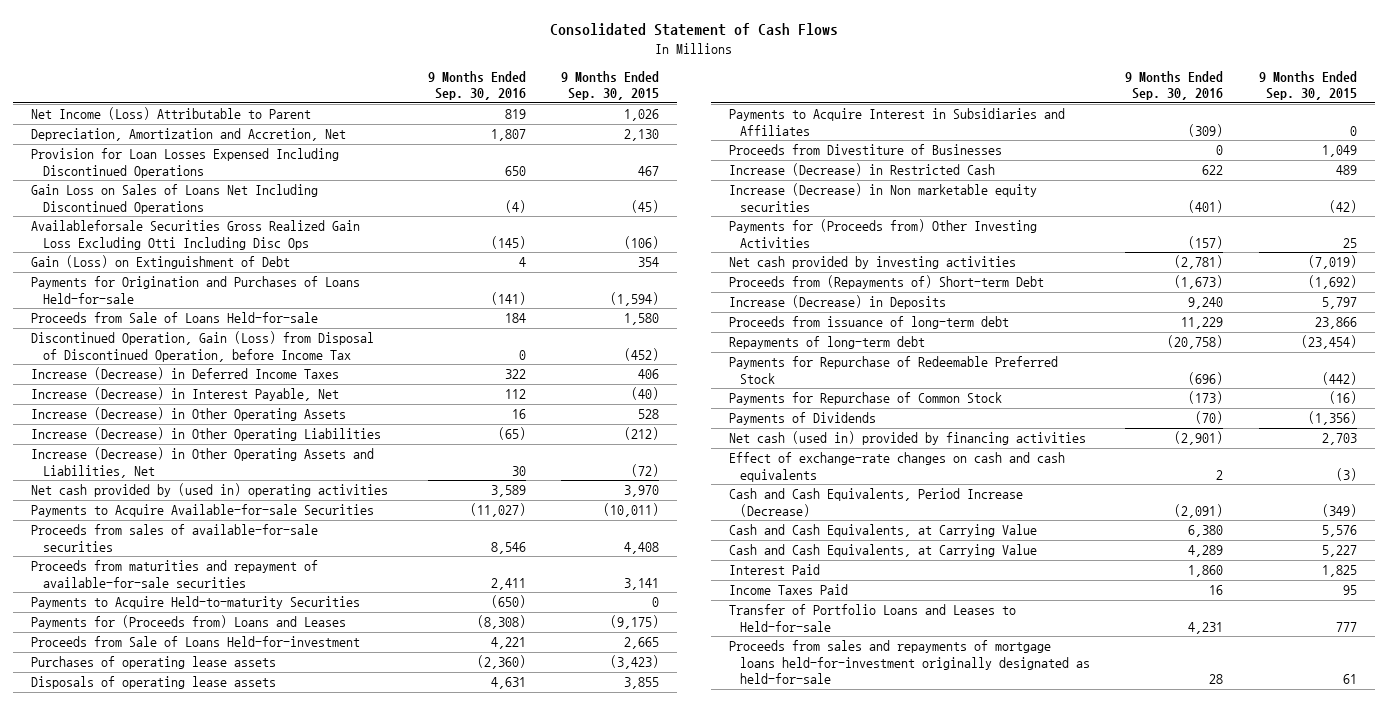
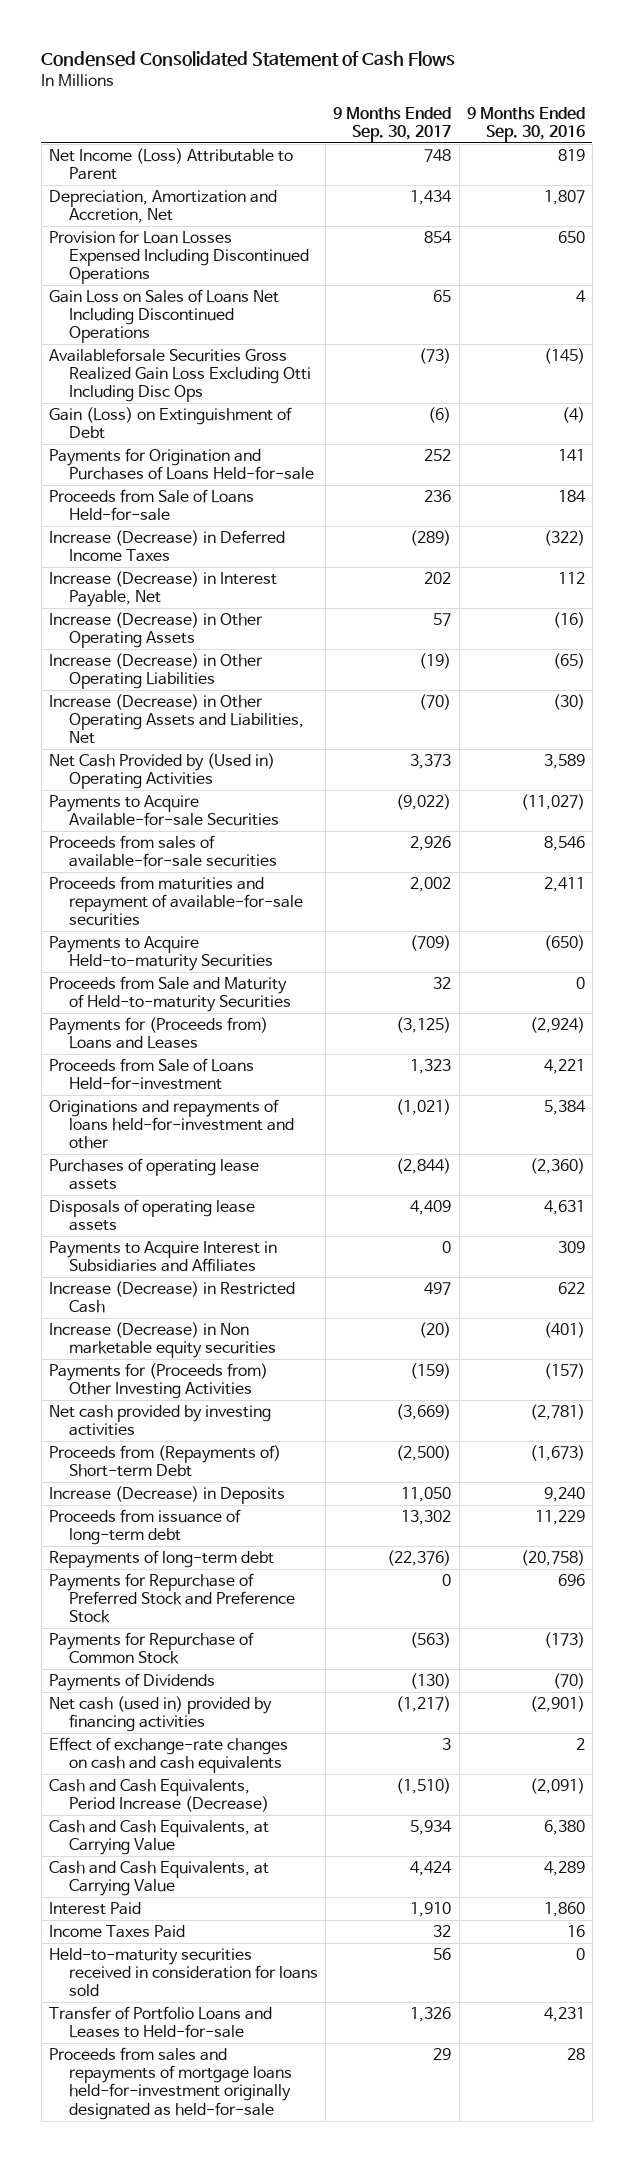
- Consolidated Statement of Cash Flows
+ Condensed Consolidated Statement of Cash Flows
- | 9 Months Ended Sep. 30, 2016 | 9 Months Ended Sep. 30, 2015
+ | 9 Months Ended Sep. 30, 2017 | 9 Months Ended Sep. 30, 2016
- Gain Loss on Sales of Loans Net Including Discontinued Operations | (4) | (45)
+ Gain Loss on Sales of Loans Net Including Discontinued Operations | 65 | 4
- Gain (Loss) on Extinguishment of Debt | 4 | 354
- Payments for Origination and Purchases of Loans Held-for-sale | (141) | (1,594)
+ Gain (Loss) on Extinguishment of Debt | (6) | (4)
+ Payments for Origination and Purchases of Loans Held-for-sale | 252 | 141
- Discontinued Operation, Gain (Loss) from Disposal of Discontinued Operation, before Income Tax | 0 | (452)
- Increase (Decrease) in Deferred Income Taxes | 322 | 406
+ Increase (Decrease) in Deferred Income Taxes | (289) | (322)
- Increase (Decrease) in Other Operating Assets | 16 | 528
+ Increase (Decrease) in Other Operating Assets | 57 | (16)
- Increase (Decrease) in Other Operating Assets and Liabilities, Net | 30 | (72)
- Net cash provided by (used in) operating activities | 3,589 | 3,970
+ Increase (Decrease) in Other Operating Assets and Liabilities, Net | (70) | (30)
+ Net Cash Provided by (Used in) Operating Activities | 3,373 | 3,589
- Payments for (Proceeds from) Loans and Leases | (8,308) | (9,175)
+ Proceeds from Sale and Maturity of Held-to-maturity Securities | 32 | 0
+ Payments for (Proceeds from) Loans and Leases | (3,125) | (2,924)
+ Originations and repayments of loans held-for-investment and other | (1,021) | 5,384
- Payments to Acquire Interest in Subsidiaries and Affiliates | (309) | 0
- Proceeds from Divestiture of Businesses | 0 | 1,049
+ Payments to Acquire Interest in Subsidiaries and Affiliates | 0 | 309
- Payments for Repurchase of Redeemable Preferred Stock | (696) | (442)
+ Payments for Repurchase of Preferred Stock and Preference Stock | 0 | 696
+ Held-to-maturity securities received in consideration for loans sold | 56 | 0

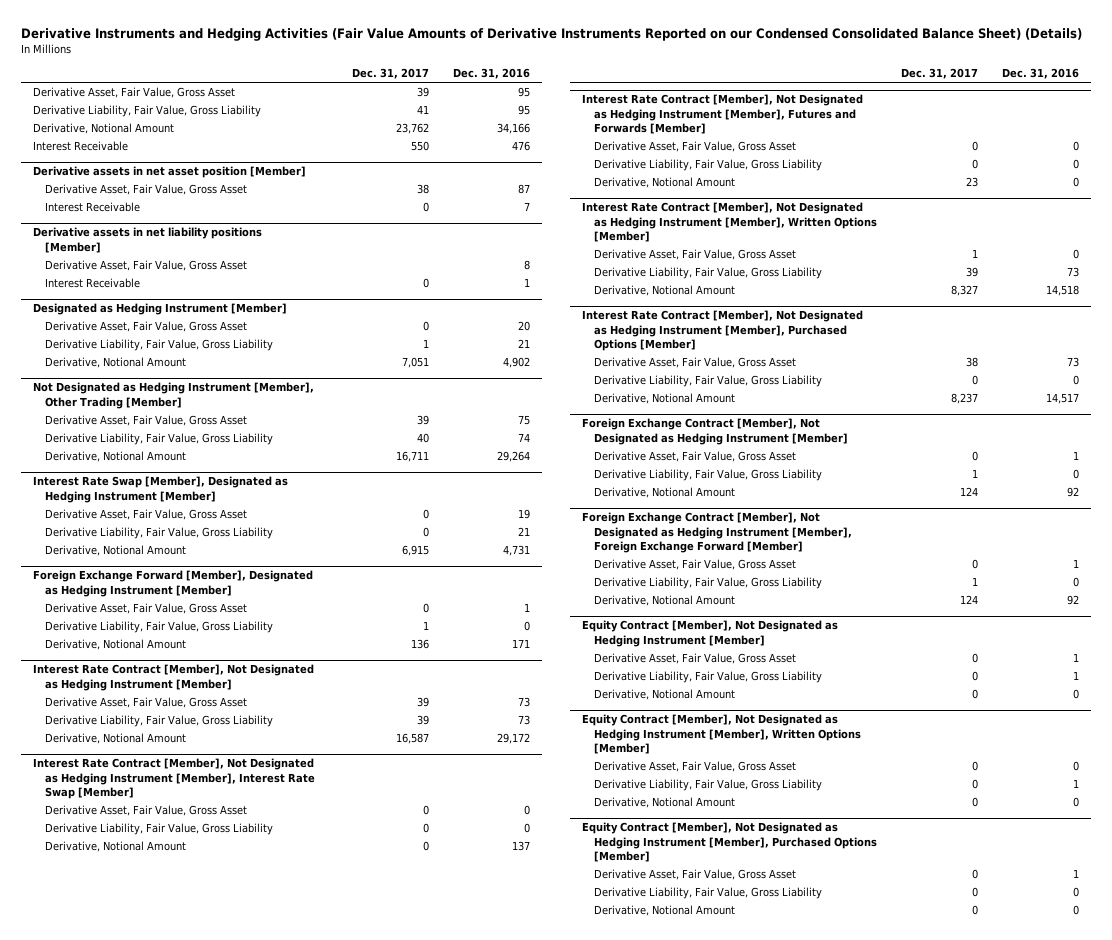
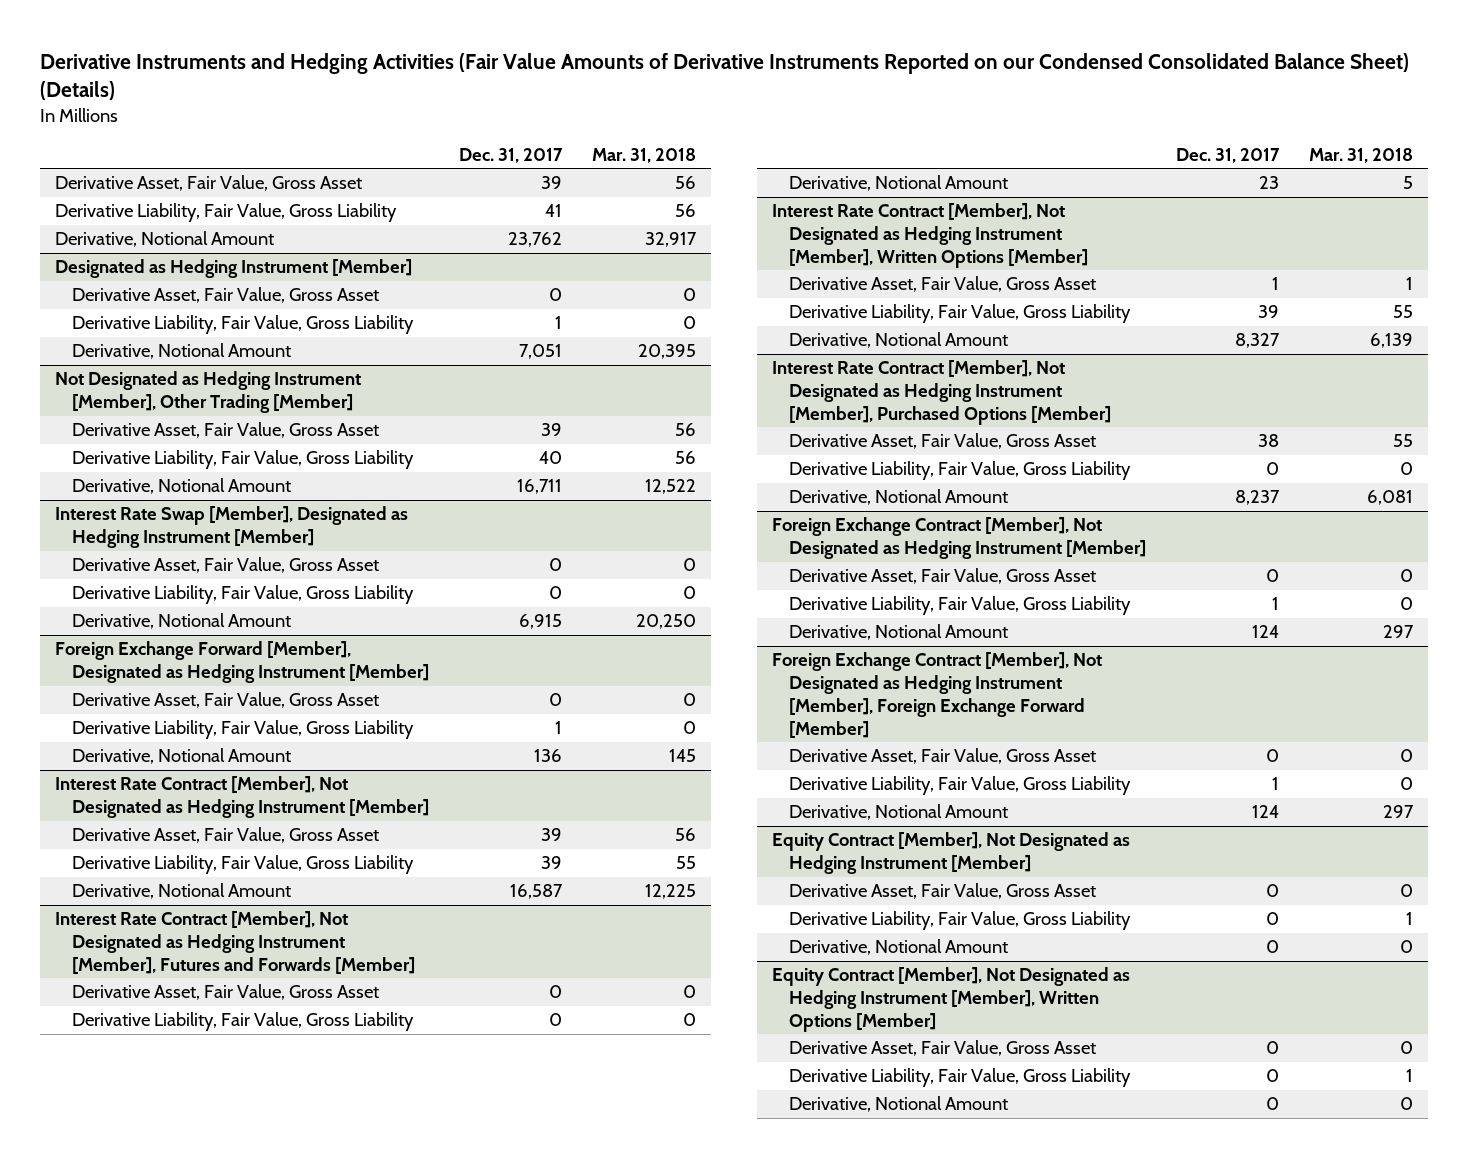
- | Dec. 31, 2017 | Dec. 31, 2016
+ | Dec. 31, 2017 | Mar. 31, 2018
- Interest Receivable | 550 | 476
- Derivative assets in net asset position [Member]
- Derivative Asset, Fair Value, Gross Asset | 38 | 87
- Interest Receivable | 0 | 7
- Derivative assets in net liability positions [Member]
- Derivative Asset, Fair Value, Gross Asset | | 8
- Interest Receivable | 0 | 1
- Interest Rate Contract [Member], Not Designated as Hedging Instrument [Member], Interest Rate Swap [Member]
- Derivative Asset, Fair Value, Gross Asset | 0 | 0
- Derivative Liability, Fair Value, Gross Liability | 0 | 0
- Derivative, Notional Amount | 0 | 137
- Equity Contract [Member], Not Designated as Hedging Instrument [Member], Purchased Options [Member]
- Derivative Asset, Fair Value, Gross Asset | 0 | 1
- Derivative Liability, Fair Value, Gross Liability | 0 | 0
- Derivative, Notional Amount | 0 | 0

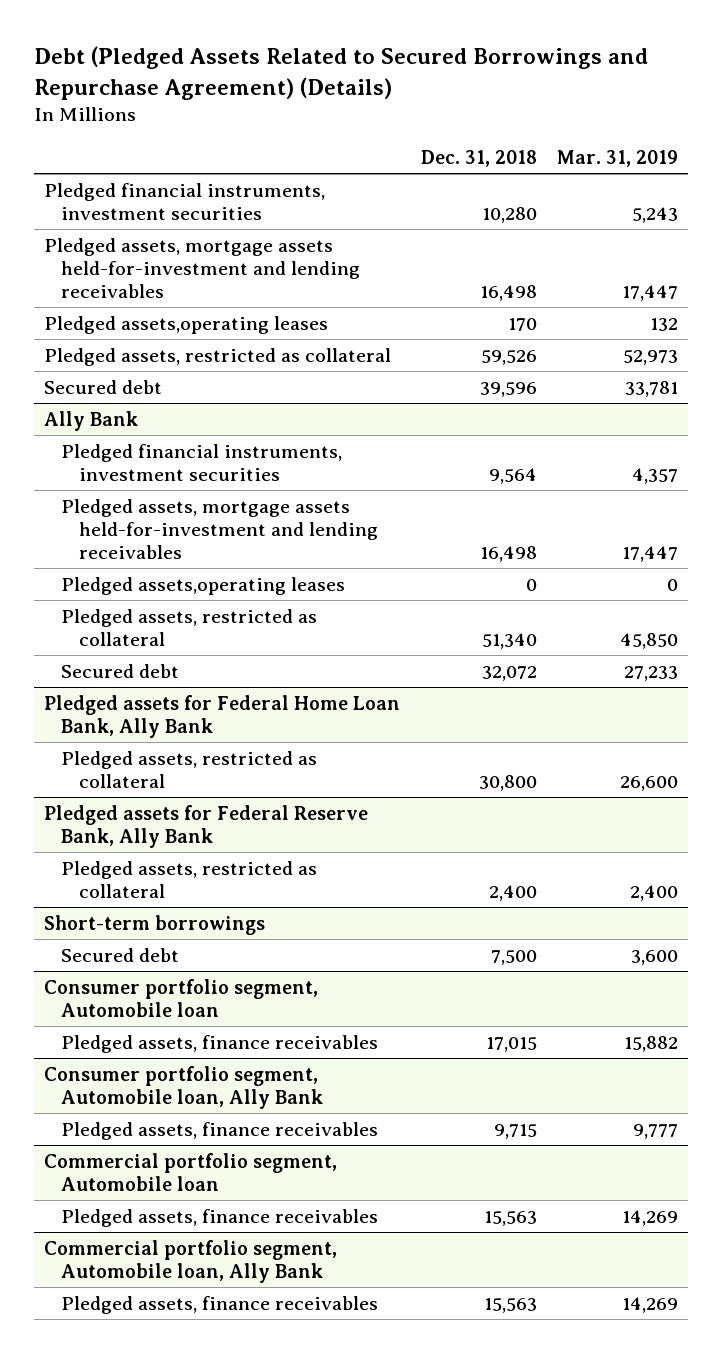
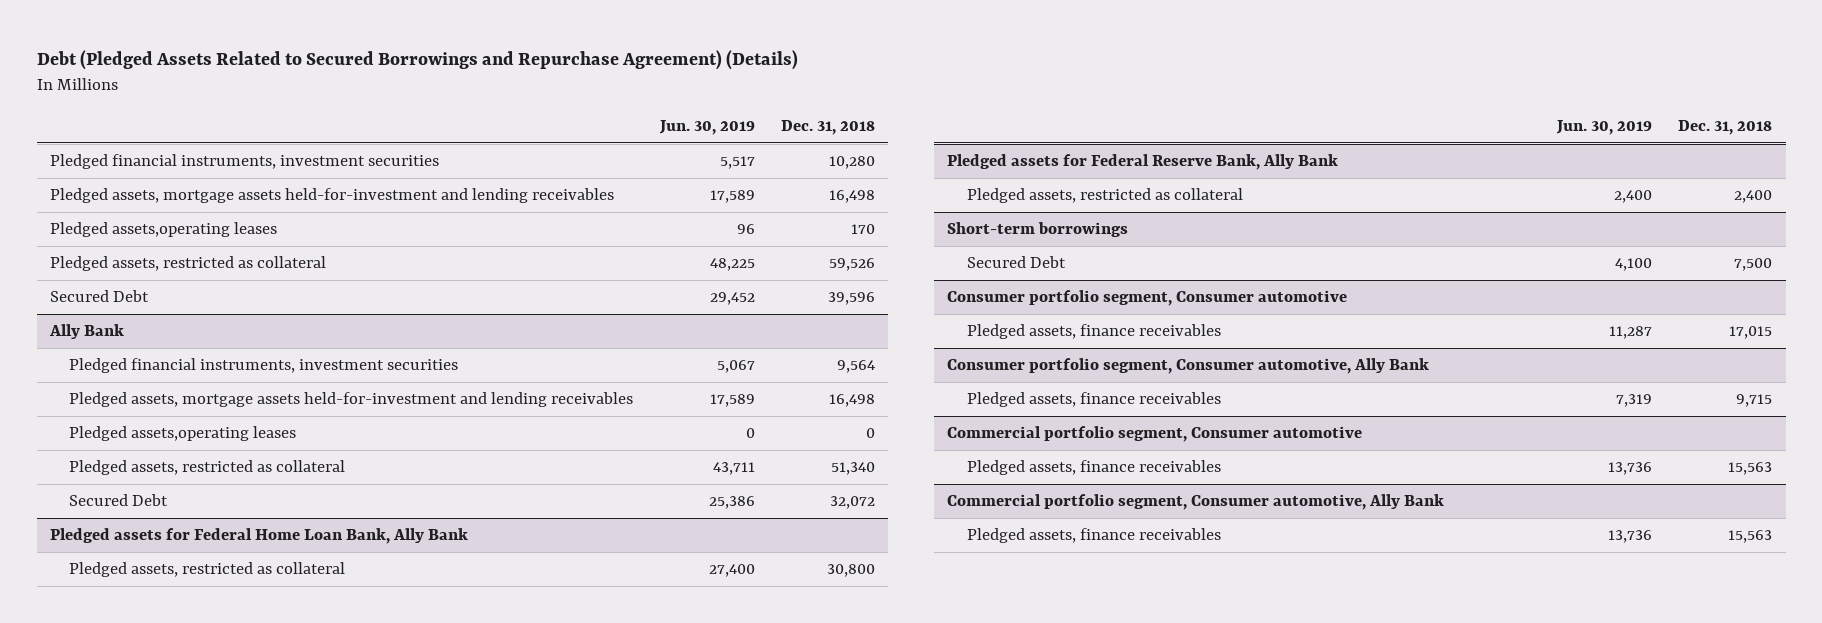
- | Dec. 31, 2018 | Mar. 31, 2019
+ | Jun. 30, 2019 | Dec. 31, 2018
- Secured debt | 39,596 | 33,781
+ Secured Debt | 29,452 | 39,596
@ Ally Bank
- Secured debt | 32,072 | 27,233
+ Secured Debt | 25,386 | 32,072
@ Short-term borrowings
- Secured debt | 7,500 | 3,600
- Consumer portfolio segment, Automobile loan
@ Short-term borrowings
+ Secured Debt | 4,100 | 7,500
+ Consumer portfolio segment, Consumer automotive
- Consumer portfolio segment, Automobile loan, Ally Bank
+ Consumer portfolio segment, Consumer automotive, Ally Bank
- Commercial portfolio segment, Automobile loan
+ Commercial portfolio segment, Consumer automotive
- Commercial portfolio segment, Automobile loan, Ally Bank
+ Commercial portfolio segment, Consumer automotive, Ally Bank

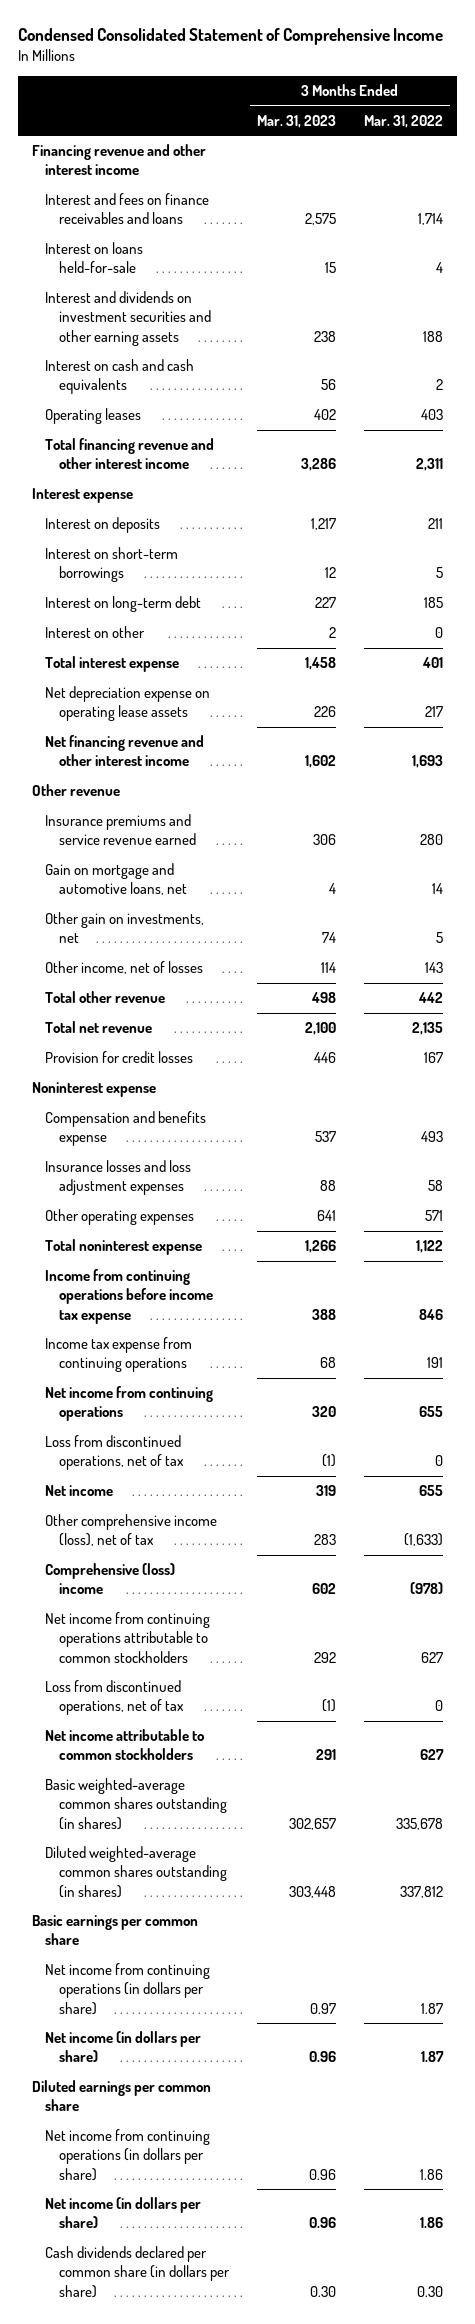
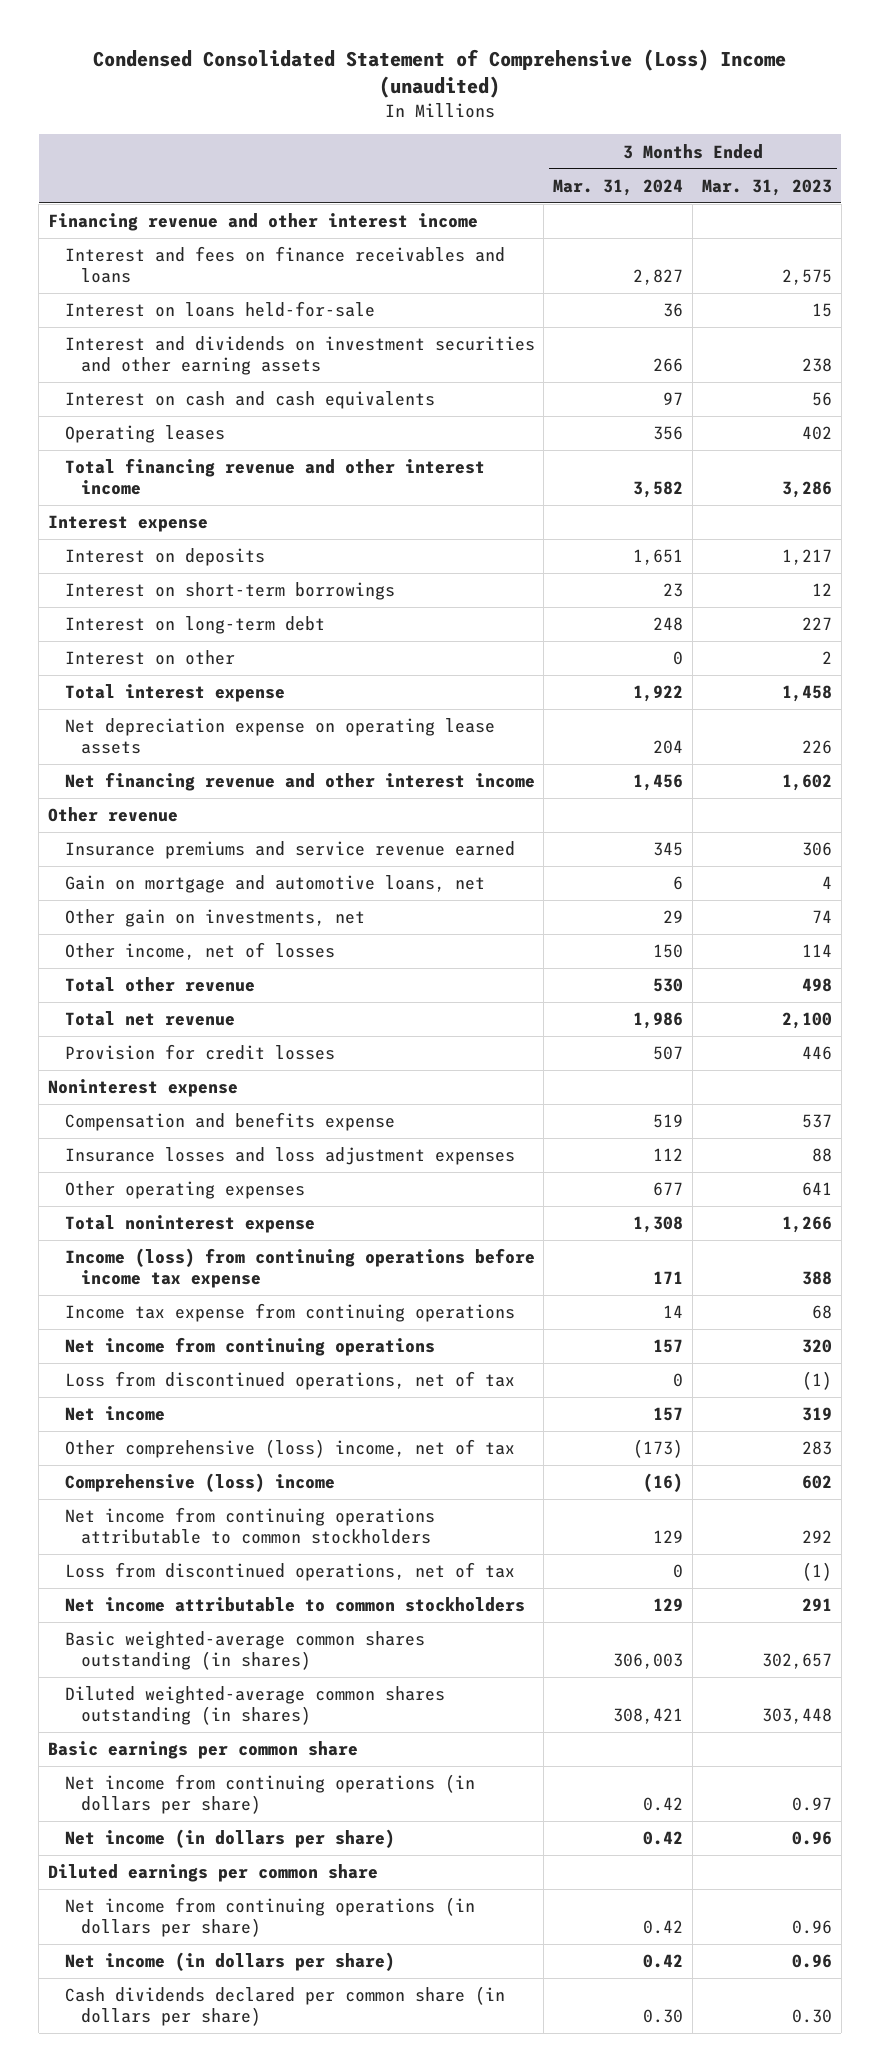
- Condensed Consolidated Statement of Comprehensive Income
+ Condensed Consolidated Statement of Comprehensive (Loss) Income (unaudited)
- | 3 Months Ended Mar. 31, 2023 | 3 Months Ended Mar. 31, 2022
+ | 3 Months Ended Mar. 31, 2024 | 3 Months Ended Mar. 31, 2023
- Income from continuing operations before income tax expense | 388 | 846
+ Income (loss) from continuing operations before income tax expense | 171 | 388
- Other comprehensive income (loss), net of tax | 283 | (1,633)
+ Other comprehensive (loss) income, net of tax | (173) | 283

